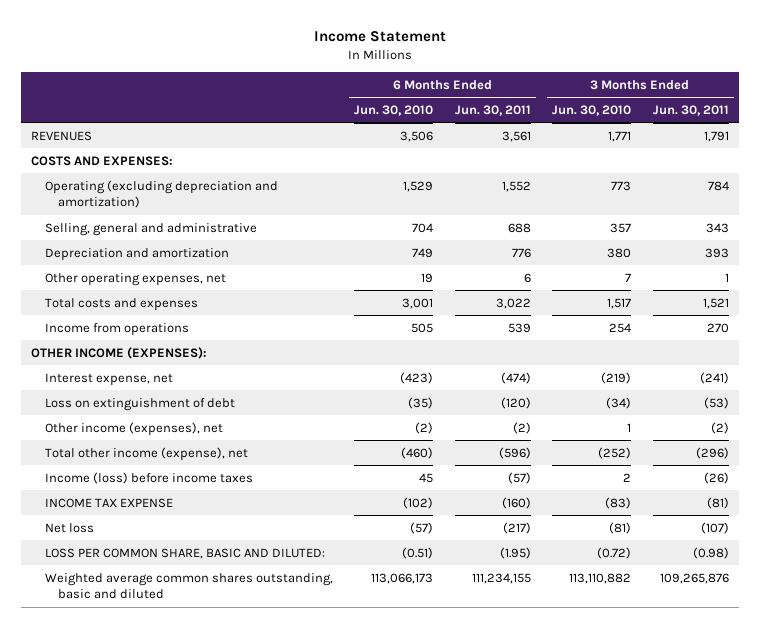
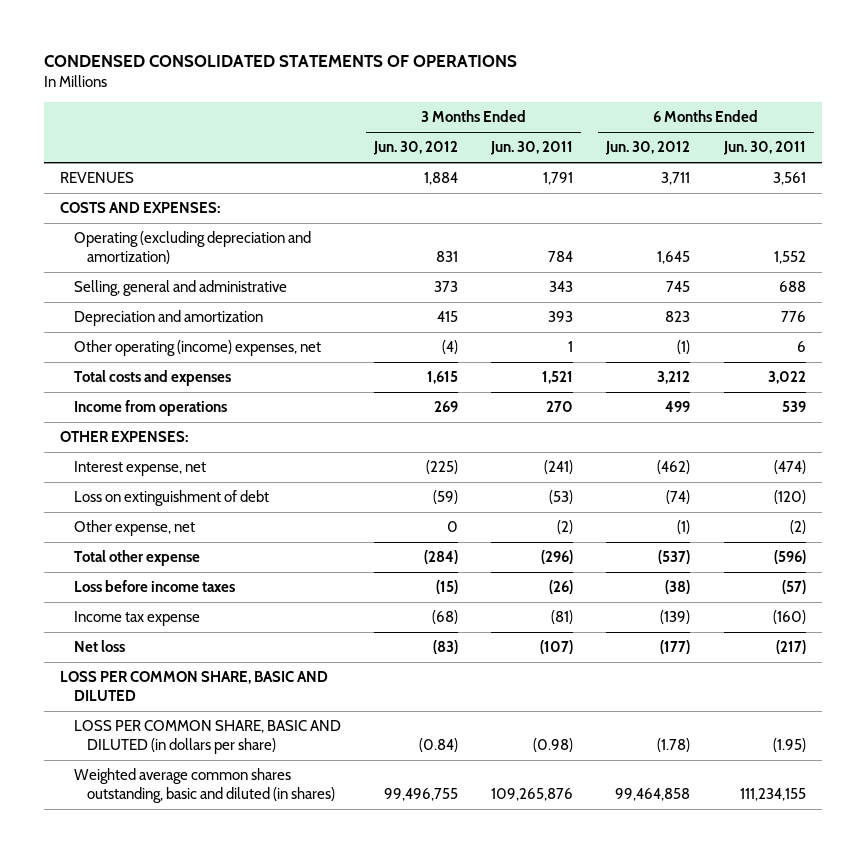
- Income Statement
+ CONDENSED CONSOLIDATED STATEMENTS OF OPERATIONS
- | 6 Months Ended Jun. 30, 2010 | 6 Months Ended Jun. 30, 2011 | 3 Months Ended Jun. 30, 2010 | 3 Months Ended Jun. 30, 2011
+ | 3 Months Ended Jun. 30, 2012 | 3 Months Ended Jun. 30, 2011 | 6 Months Ended Jun. 30, 2012 | 6 Months Ended Jun. 30, 2011
- Other operating expenses, net | 19 | 6 | 7 | 1
+ Other operating (income) expenses, net | (4) | 1 | (1) | 6
- OTHER INCOME (EXPENSES):
+ OTHER EXPENSES:
- Other income (expenses), net | (2) | (2) | 1 | (2)
- Total other income (expense), net | (460) | (596) | (252) | (296)
- Income (loss) before income taxes | 45 | (57) | 2 | (26)
- INCOME TAX EXPENSE | (102) | (160) | (83) | (81)
+ Other expense, net | 0 | (2) | (1) | (2)
+ Total other expense | (284) | (296) | (537) | (596)
+ Loss before income taxes | (15) | (26) | (38) | (57)
+ Income tax expense | (68) | (81) | (139) | (160)
- LOSS PER COMMON SHARE, BASIC AND DILUTED: | (0.51) | (1.95) | (0.72) | (0.98)
- Weighted average common shares outstanding, basic and diluted | 113,066,173 | 111,234,155 | 113,110,882 | 109,265,876
+ LOSS PER COMMON SHARE, BASIC AND DILUTED
+ LOSS PER COMMON SHARE, BASIC AND DILUTED (in dollars per share) | (0.84) | (0.98) | (1.78) | (1.95)
+ Weighted average common shares outstanding, basic and diluted (in shares) | 99,496,755 | 109,265,876 | 99,464,858 | 111,234,155

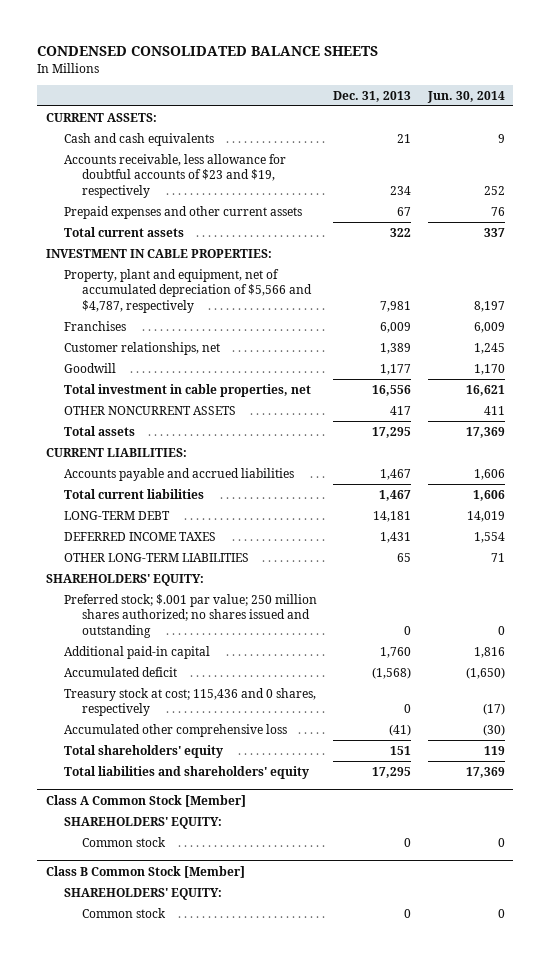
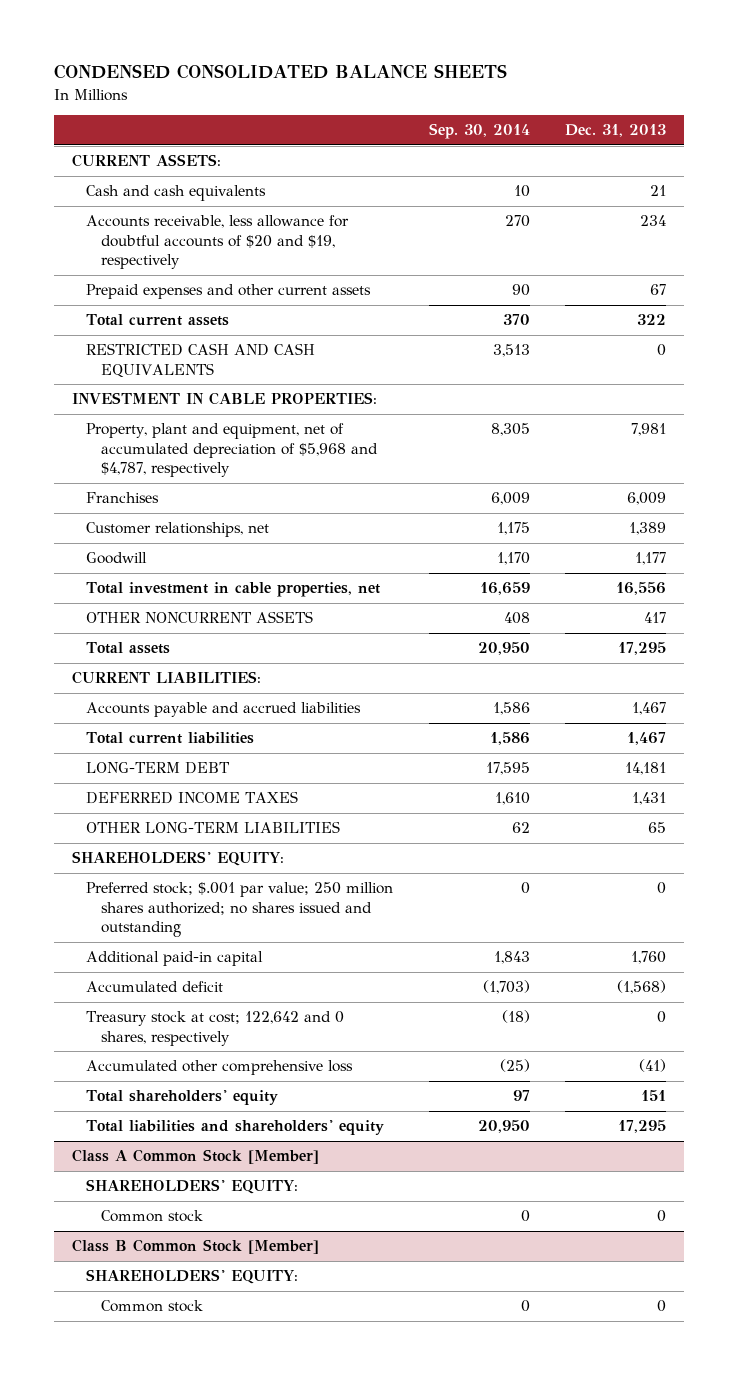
- | Dec. 31, 2013 | Jun. 30, 2014
+ | Sep. 30, 2014 | Dec. 31, 2013
- Accounts receivable, less allowance for doubtful accounts of $23 and $19, respectively | 234 | 252
+ Accounts receivable, less allowance for doubtful accounts of $20 and $19, respectively | 270 | 234
+ RESTRICTED CASH AND CASH EQUIVALENTS | 3,513 | 0
- Property, plant and equipment, net of accumulated depreciation of $5,566 and $4,787, respectively | 7,981 | 8,197
+ Property, plant and equipment, net of accumulated depreciation of $5,968 and $4,787, respectively | 8,305 | 7,981
- Treasury stock at cost; 115,436 and 0 shares, respectively | 0 | (17)
+ Treasury stock at cost; 122,642 and 0 shares, respectively | (18) | 0

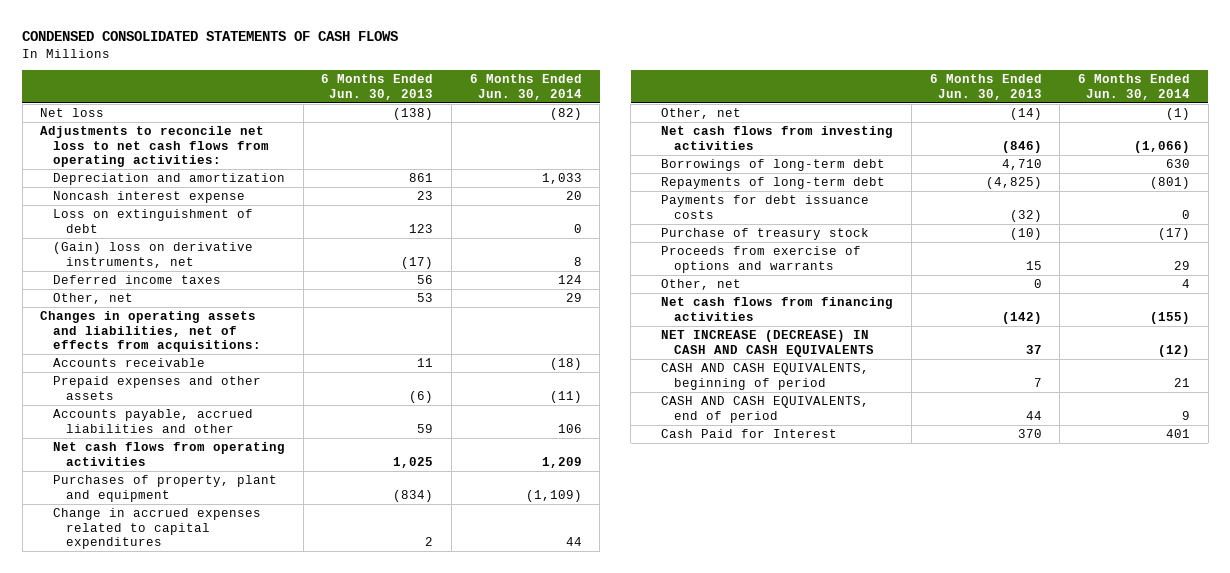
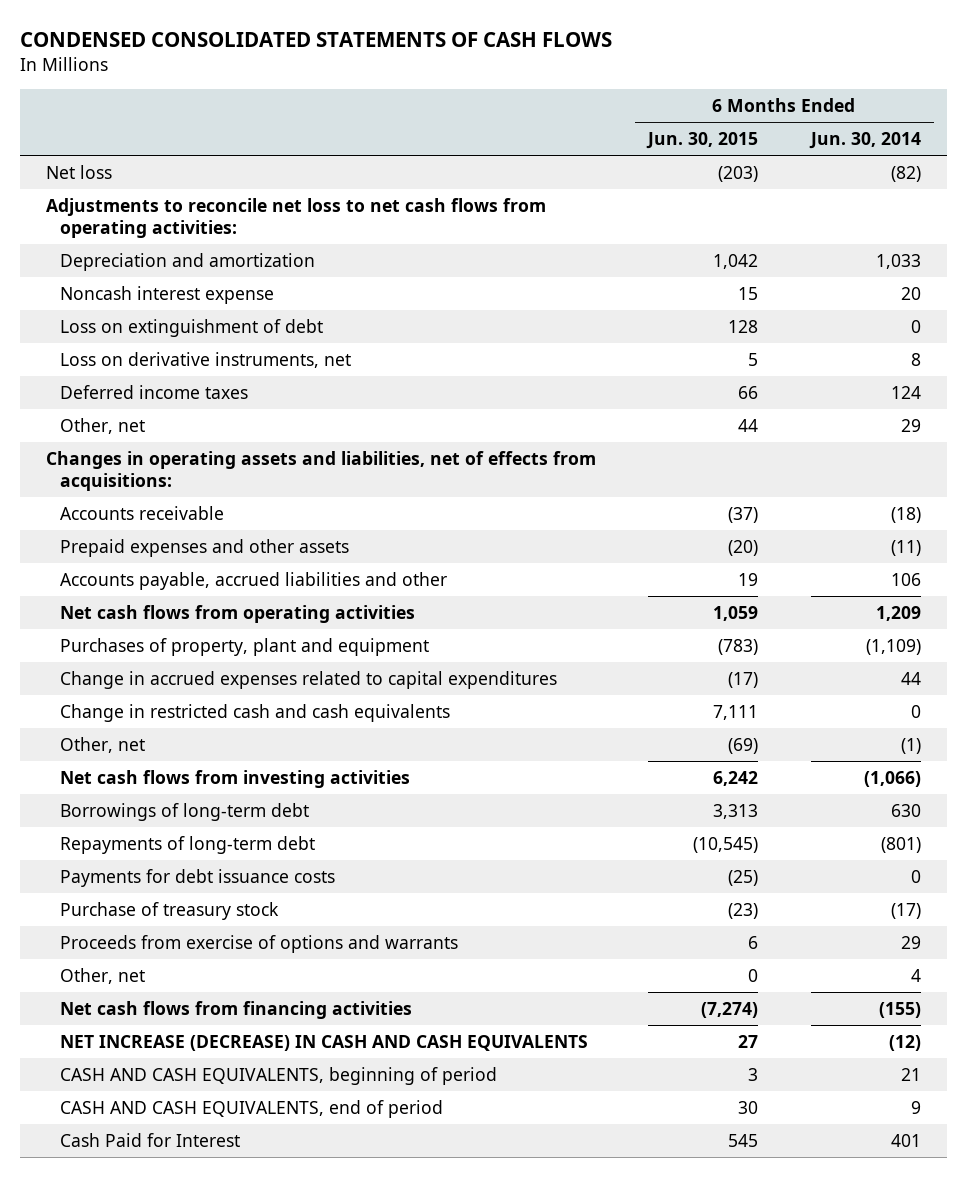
- | 6 Months Ended Jun. 30, 2013 | 6 Months Ended Jun. 30, 2014
+ | 6 Months Ended Jun. 30, 2015 | 6 Months Ended Jun. 30, 2014
- (Gain) loss on derivative instruments, net | (17) | 8
+ Loss on derivative instruments, net | 5 | 8
+ Change in restricted cash and cash equivalents | 7,111 | 0

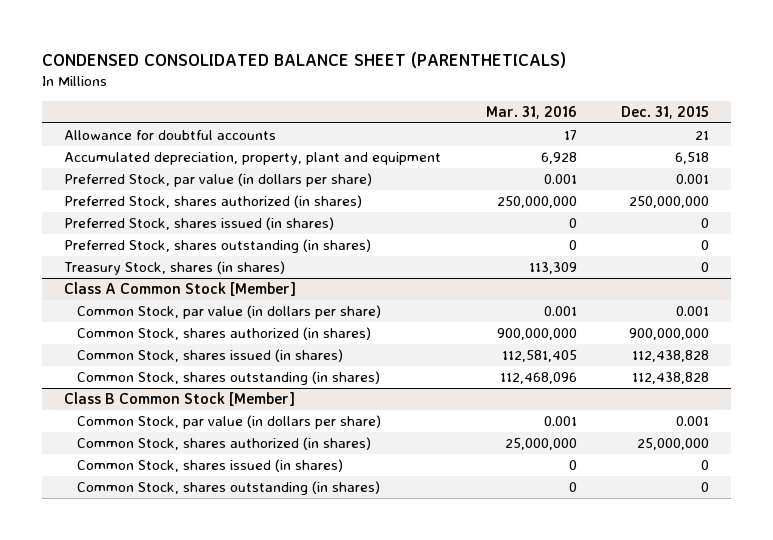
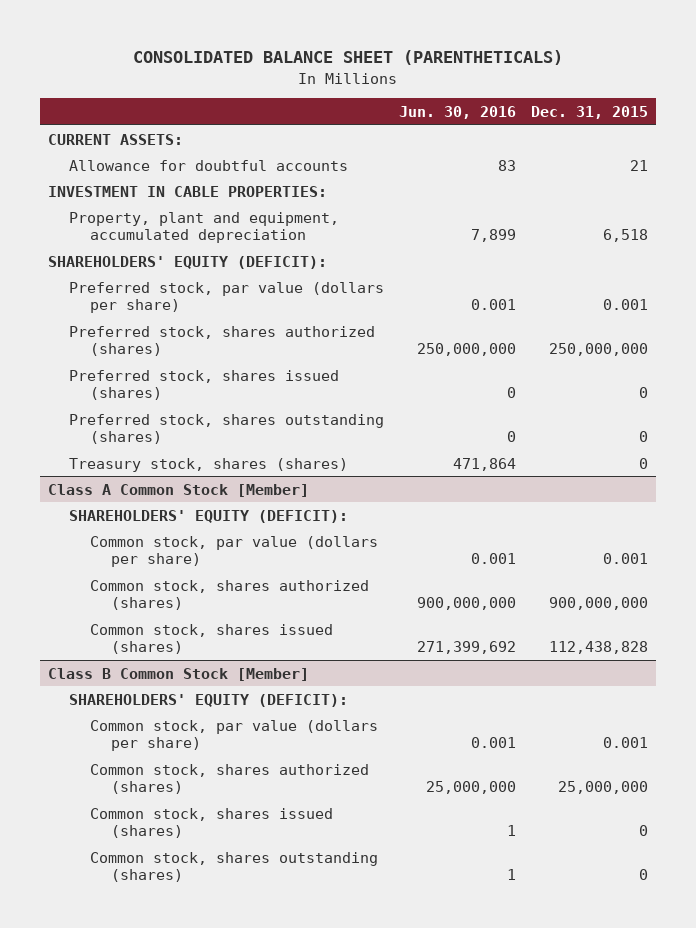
- CONDENSED CONSOLIDATED BALANCE SHEET (PARENTHETICALS)
+ CONSOLIDATED BALANCE SHEET (PARENTHETICALS)
- | Mar. 31, 2016 | Dec. 31, 2015
+ | Jun. 30, 2016 | Dec. 31, 2015
+ CURRENT ASSETS:
- Accumulated depreciation, property, plant and equipment | 6,928 | 6,518
- Preferred Stock, par value (in dollars per share) | 0.001 | 0.001
- Preferred Stock, shares authorized (in shares) | 250,000,000 | 250,000,000
- Preferred Stock, shares issued (in shares) | 0 | 0
- Preferred Stock, shares outstanding (in shares) | 0 | 0
- Treasury Stock, shares (in shares) | 113,309 | 0
+ INVESTMENT IN CABLE PROPERTIES:
+ Property, plant and equipment, accumulated depreciation | 7,899 | 6,518
+ SHAREHOLDERS' EQUITY (DEFICIT):
+ Preferred stock, par value (dollars per share) | 0.001 | 0.001
+ Preferred stock, shares authorized (shares) | 250,000,000 | 250,000,000
+ Preferred stock, shares issued (shares) | 0 | 0
+ Preferred stock, shares outstanding (shares) | 0 | 0
+ Treasury stock, shares (shares) | 471,864 | 0
@ Class A Common Stock [Member]
- Common Stock, par value (in dollars per share) | 0.001 | 0.001
- Common Stock, shares authorized (in shares) | 900,000,000 | 900,000,000
- Common Stock, shares issued (in shares) | 112,581,405 | 112,438,828
- Common Stock, shares outstanding (in shares) | 112,468,096 | 112,438,828
+ SHAREHOLDERS' EQUITY (DEFICIT):
+ Common stock, par value (dollars per share) | 0.001 | 0.001
+ Common stock, shares authorized (shares) | 900,000,000 | 900,000,000
+ Common stock, shares issued (shares) | 271,399,692 | 112,438,828
@ Class B Common Stock [Member]
- Common Stock, par value (in dollars per share) | 0.001 | 0.001
- Common Stock, shares authorized (in shares) | 25,000,000 | 25,000,000
- Common Stock, shares issued (in shares) | 0 | 0
- Common Stock, shares outstanding (in shares) | 0 | 0
+ SHAREHOLDERS' EQUITY (DEFICIT):
+ Common stock, par value (dollars per share) | 0.001 | 0.001
+ Common stock, shares authorized (shares) | 25,000,000 | 25,000,000
+ Common stock, shares issued (shares) | 1 | 0
+ Common stock, shares outstanding (shares) | 1 | 0

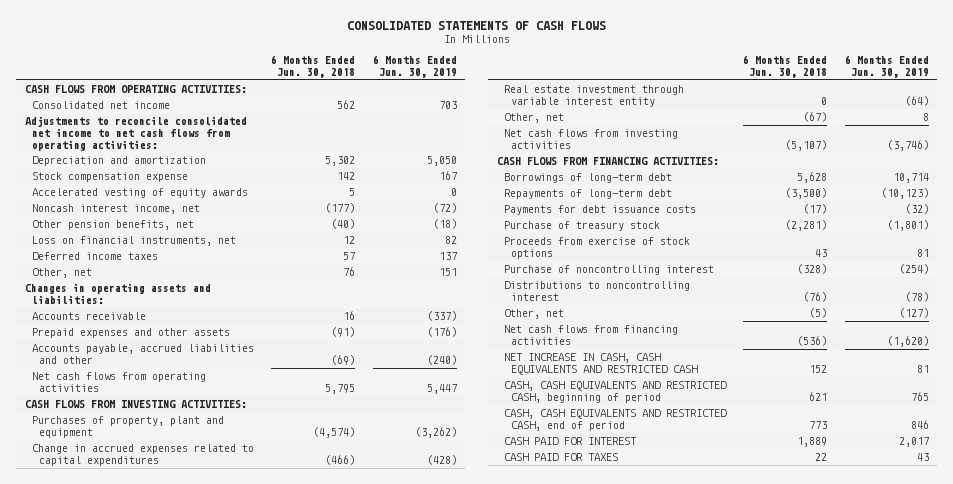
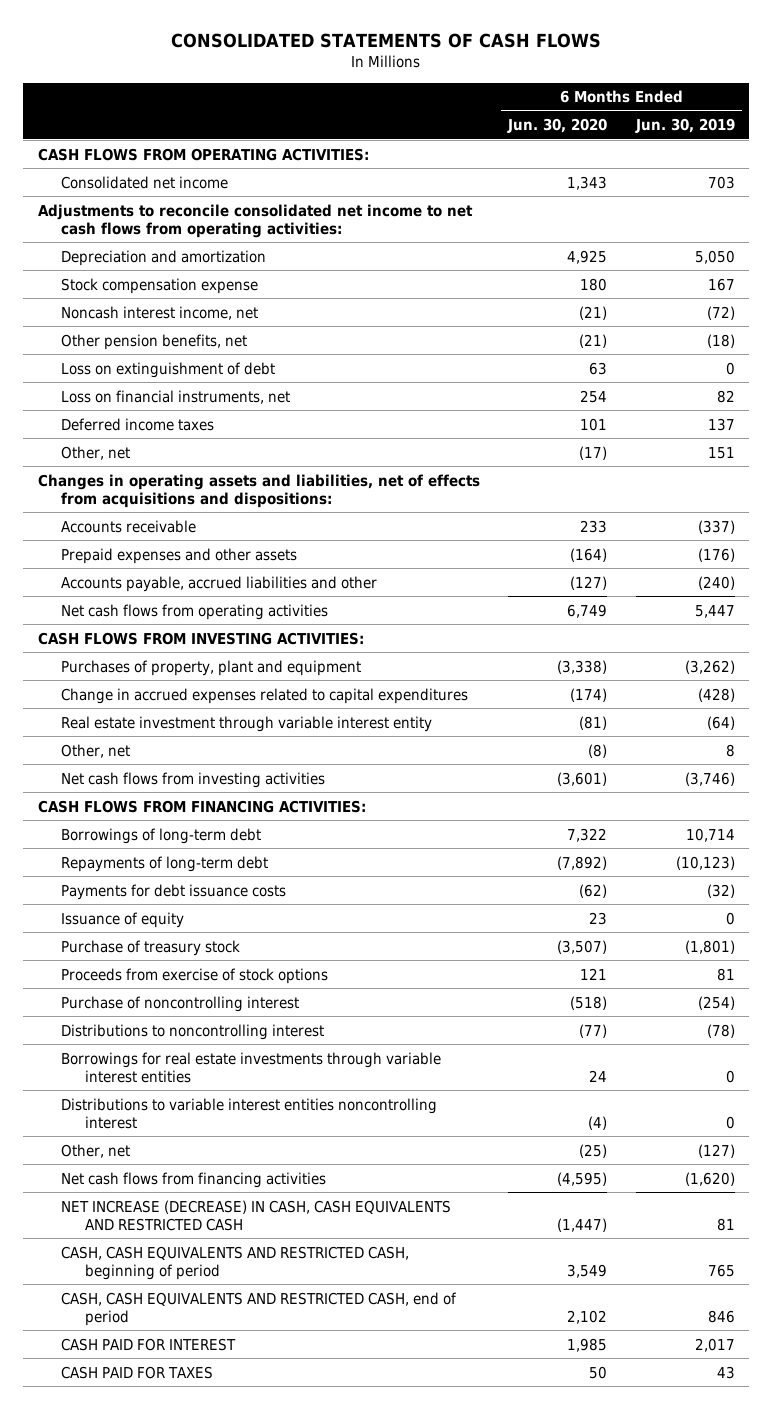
- | 6 Months Ended Jun. 30, 2018 | 6 Months Ended Jun. 30, 2019
+ | 6 Months Ended Jun. 30, 2020 | 6 Months Ended Jun. 30, 2019
- Accelerated vesting of equity awards | 5 | 0
+ Loss on extinguishment of debt | 63 | 0
- Changes in operating assets and liabilities:
+ Changes in operating assets and liabilities, net of effects from acquisitions and dispositions:
+ Issuance of equity | 23 | 0
+ Borrowings for real estate investments through variable interest entities | 24 | 0
+ Distributions to variable interest entities noncontrolling interest | (4) | 0
- NET INCREASE IN CASH, CASH EQUIVALENTS AND RESTRICTED CASH | 152 | 81
+ NET INCREASE (DECREASE) IN CASH, CASH EQUIVALENTS AND RESTRICTED CASH | (1,447) | 81

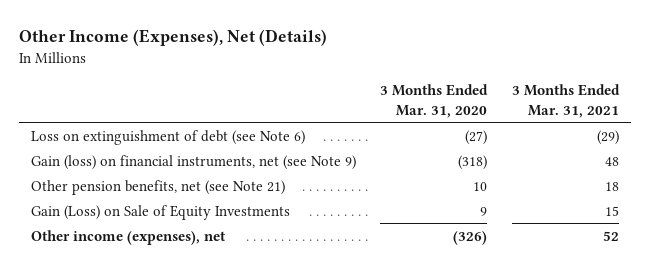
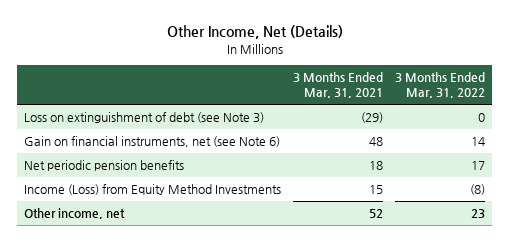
- Other Income (Expenses), Net (Details)
+ Other Income, Net (Details)
- | 3 Months Ended Mar. 31, 2020 | 3 Months Ended Mar. 31, 2021
+ | 3 Months Ended Mar. 31, 2021 | 3 Months Ended Mar. 31, 2022
- Loss on extinguishment of debt (see Note 6) | (27) | (29)
- Gain (loss) on financial instruments, net (see Note 9) | (318) | 48
- Other pension benefits, net (see Note 21) | 10 | 18
- Gain (Loss) on Sale of Equity Investments | 9 | 15
- Other income (expenses), net | (326) | 52
+ Loss on extinguishment of debt (see Note 3) | (29) | 0
+ Gain on financial instruments, net (see Note 6) | 48 | 14
+ Net periodic pension benefits | 18 | 17
+ Income (Loss) from Equity Method Investments | 15 | (8)
+ Other income, net | 52 | 23

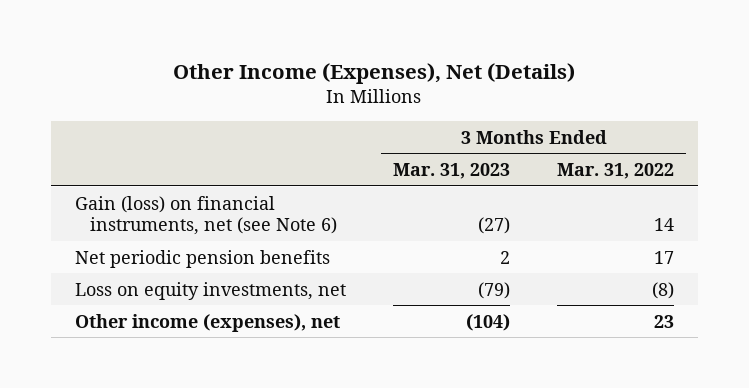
- Other Income, Net (Details)
+ Other Income (Expenses), Net (Details)
- | 3 Months Ended Mar. 31, 2021 | 3 Months Ended Mar. 31, 2022
+ | 3 Months Ended Mar. 31, 2023 | 3 Months Ended Mar. 31, 2022
- Loss on extinguishment of debt (see Note 3) | (29) | 0
- Gain on financial instruments, net (see Note 6) | 48 | 14
+ Gain (loss) on financial instruments, net (see Note 6) | (27) | 14
- Income (Loss) from Equity Method Investments | 15 | (8)
- Other income, net | 52 | 23
+ Loss on equity investments, net | (79) | (8)
+ Other income (expenses), net | (104) | 23

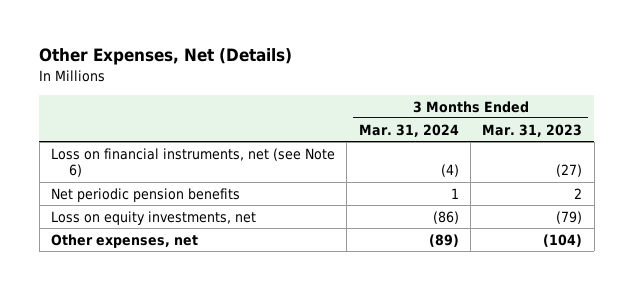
- Other Income (Expenses), Net (Details)
+ Other Expenses, Net (Details)
- | 3 Months Ended Mar. 31, 2023 | 3 Months Ended Mar. 31, 2022
+ | 3 Months Ended Mar. 31, 2024 | 3 Months Ended Mar. 31, 2023
- Gain (loss) on financial instruments, net (see Note 6) | (27) | 14
+ Loss on financial instruments, net (see Note 6) | (4) | (27)
- Other income (expenses), net | (104) | 23
+ Other expenses, net | (89) | (104)

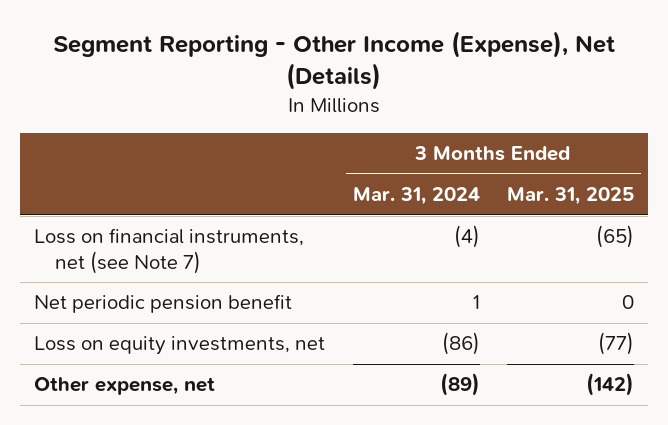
- Other Expenses, Net (Details)
+ Segment Reporting - Other Income (Expense), Net (Details)
- | 3 Months Ended Mar. 31, 2024 | 3 Months Ended Mar. 31, 2023
+ | 3 Months Ended Mar. 31, 2024 | 3 Months Ended Mar. 31, 2025
- Loss on financial instruments, net (see Note 6) | (4) | (27)
- Net periodic pension benefits | 1 | 2
+ Loss on financial instruments, net (see Note 7) | (4) | (65)
+ Net periodic pension benefit | 1 | 0
- Other expenses, net | (89) | (104)
+ Other expense, net | (89) | (142)

